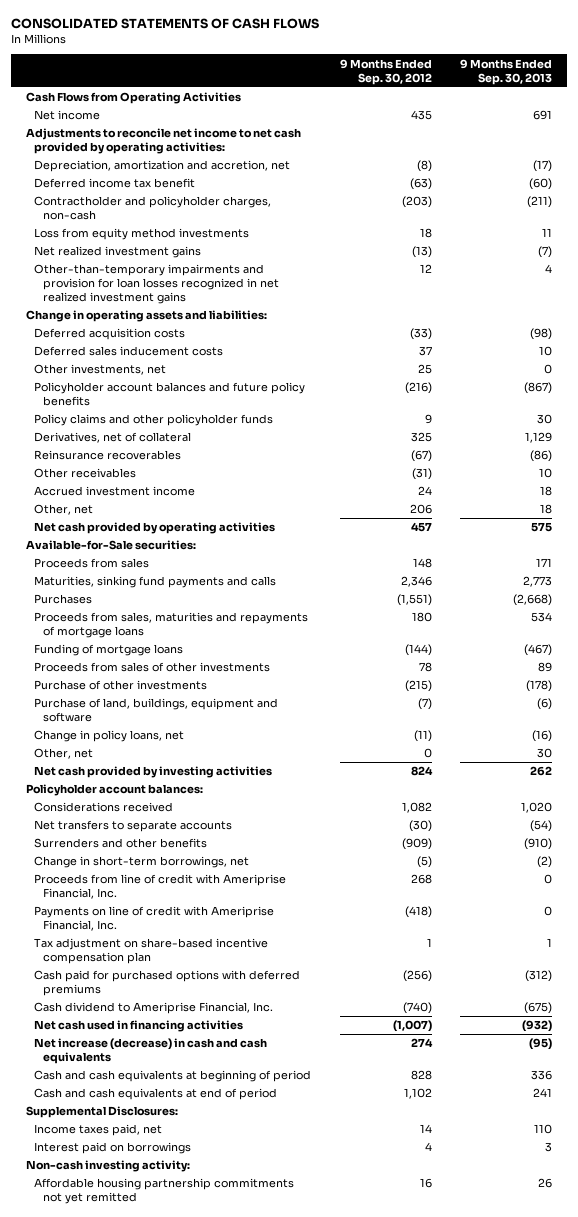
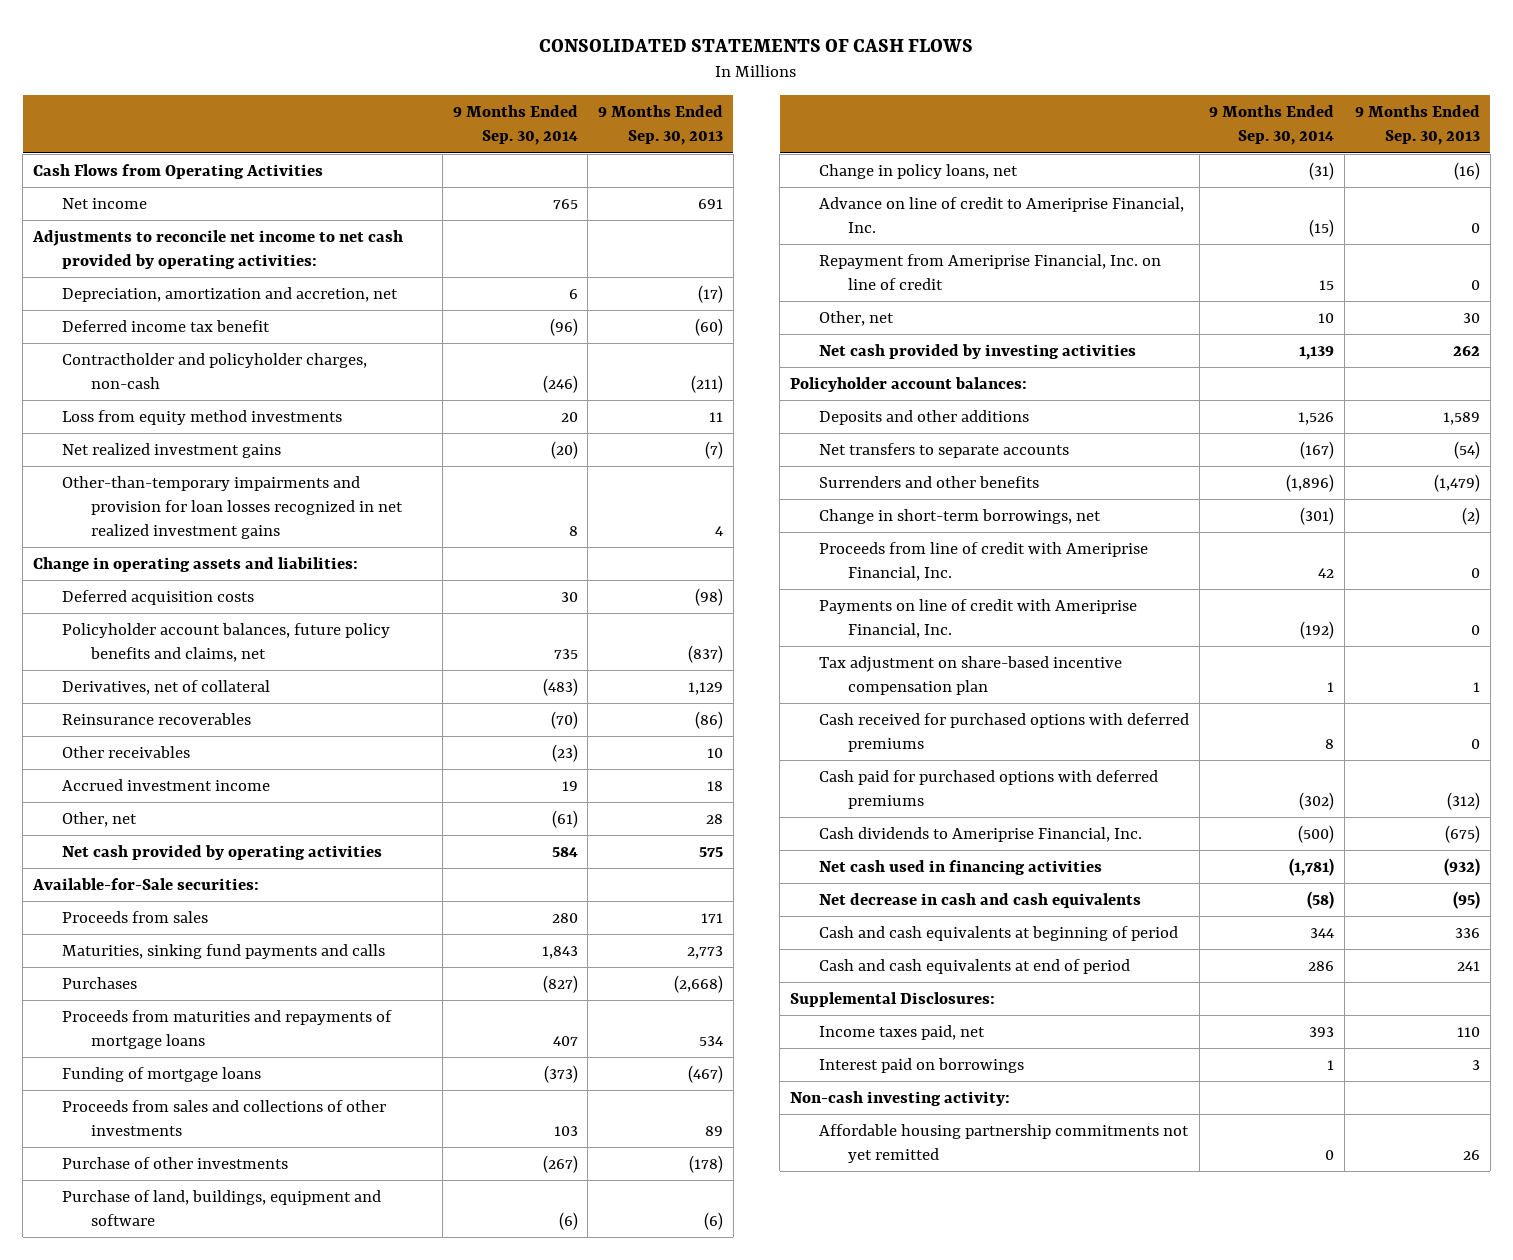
- | 9 Months Ended Sep. 30, 2012 | 9 Months Ended Sep. 30, 2013
+ | 9 Months Ended Sep. 30, 2014 | 9 Months Ended Sep. 30, 2013
- Deferred sales inducement costs | 37 | 10
- Other investments, net | 25 | 0
- Policyholder account balances and future policy benefits | (216) | (867)
- Policy claims and other policyholder funds | 9 | 30
+ Policyholder account balances, future policy benefits and claims, net | 735 | (837)
- Other, net | 206 | 18
+ Other, net | (61) | 28
- Proceeds from sales, maturities and repayments of mortgage loans | 180 | 534
+ Proceeds from maturities and repayments of mortgage loans | 407 | 534
- Proceeds from sales of other investments | 78 | 89
+ Proceeds from sales and collections of other investments | 103 | 89
+ Advance on line of credit to Ameriprise Financial, Inc. | (15) | 0
+ Repayment from Ameriprise Financial, Inc. on line of credit | 15 | 0
- Considerations received | 1,082 | 1,020
+ Deposits and other additions | 1,526 | 1,589
- Surrenders and other benefits | (909) | (910)
+ Surrenders and other benefits | (1,896) | (1,479)
+ Cash received for purchased options with deferred premiums | 8 | 0
- Cash dividend to Ameriprise Financial, Inc. | (740) | (675)
+ Cash dividends to Ameriprise Financial, Inc. | (500) | (675)
- Net increase (decrease) in cash and cash equivalents | 274 | (95)
+ Net decrease in cash and cash equivalents | (58) | (95)

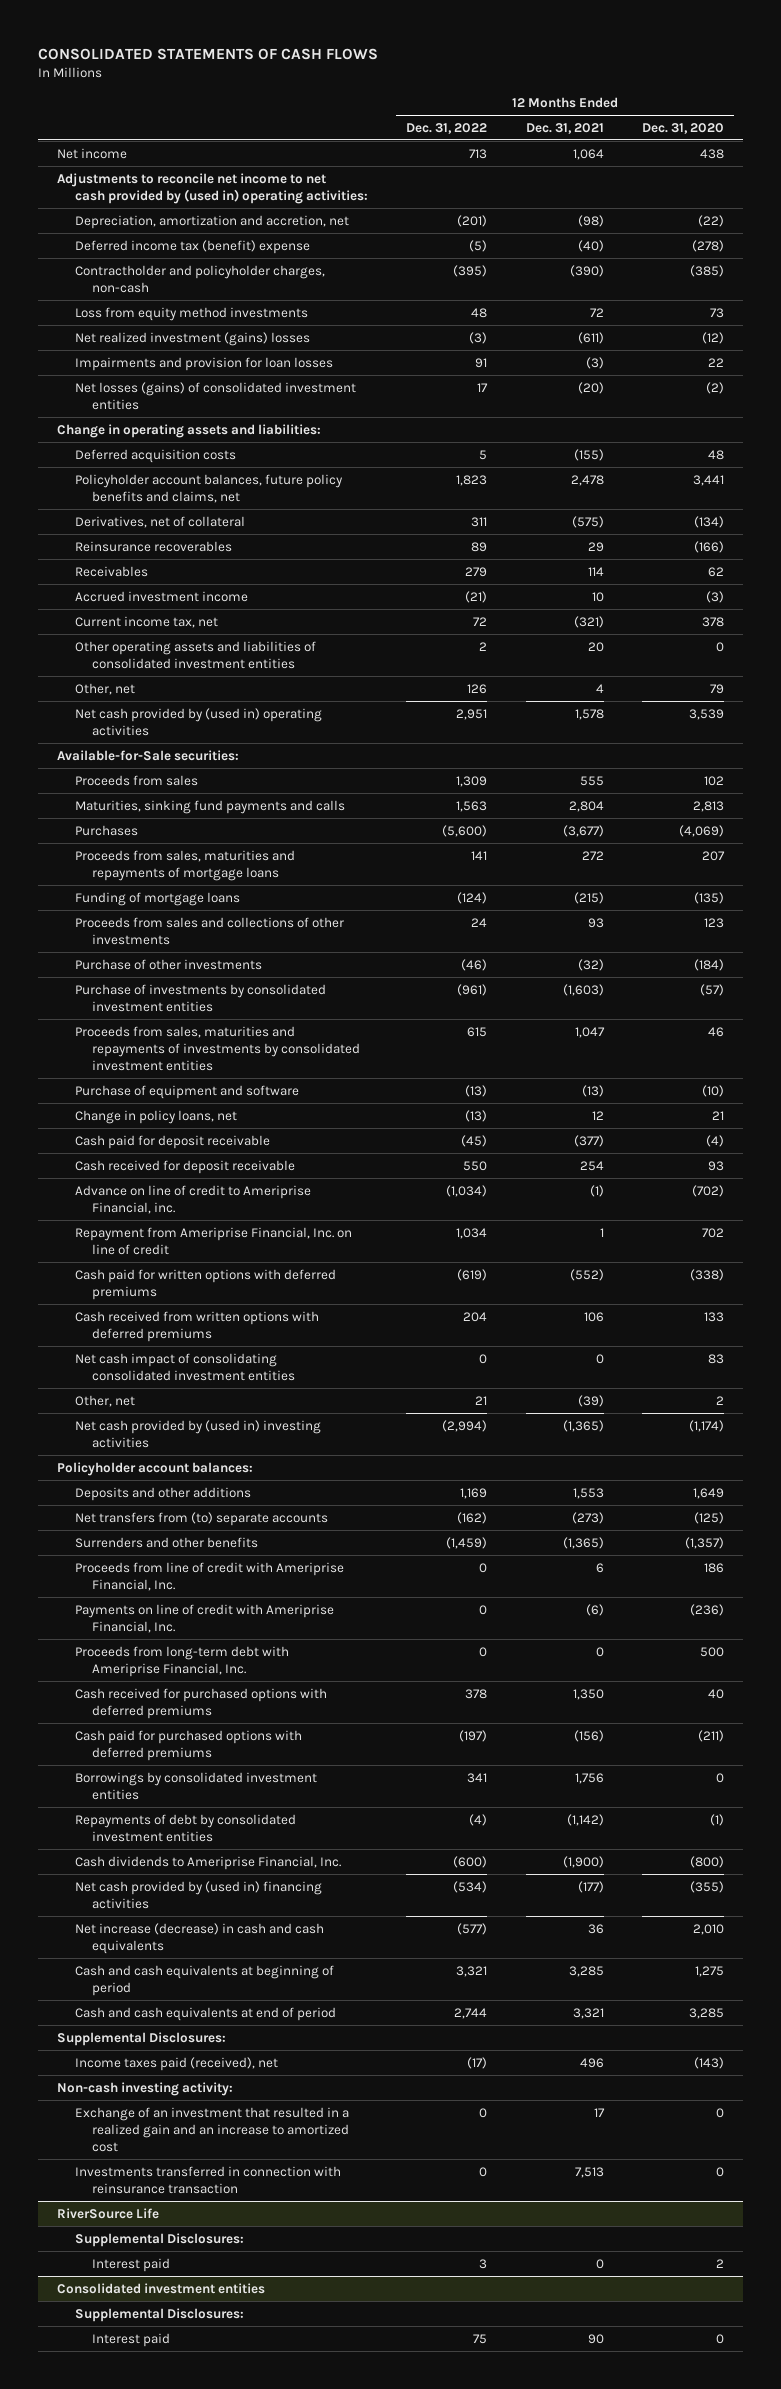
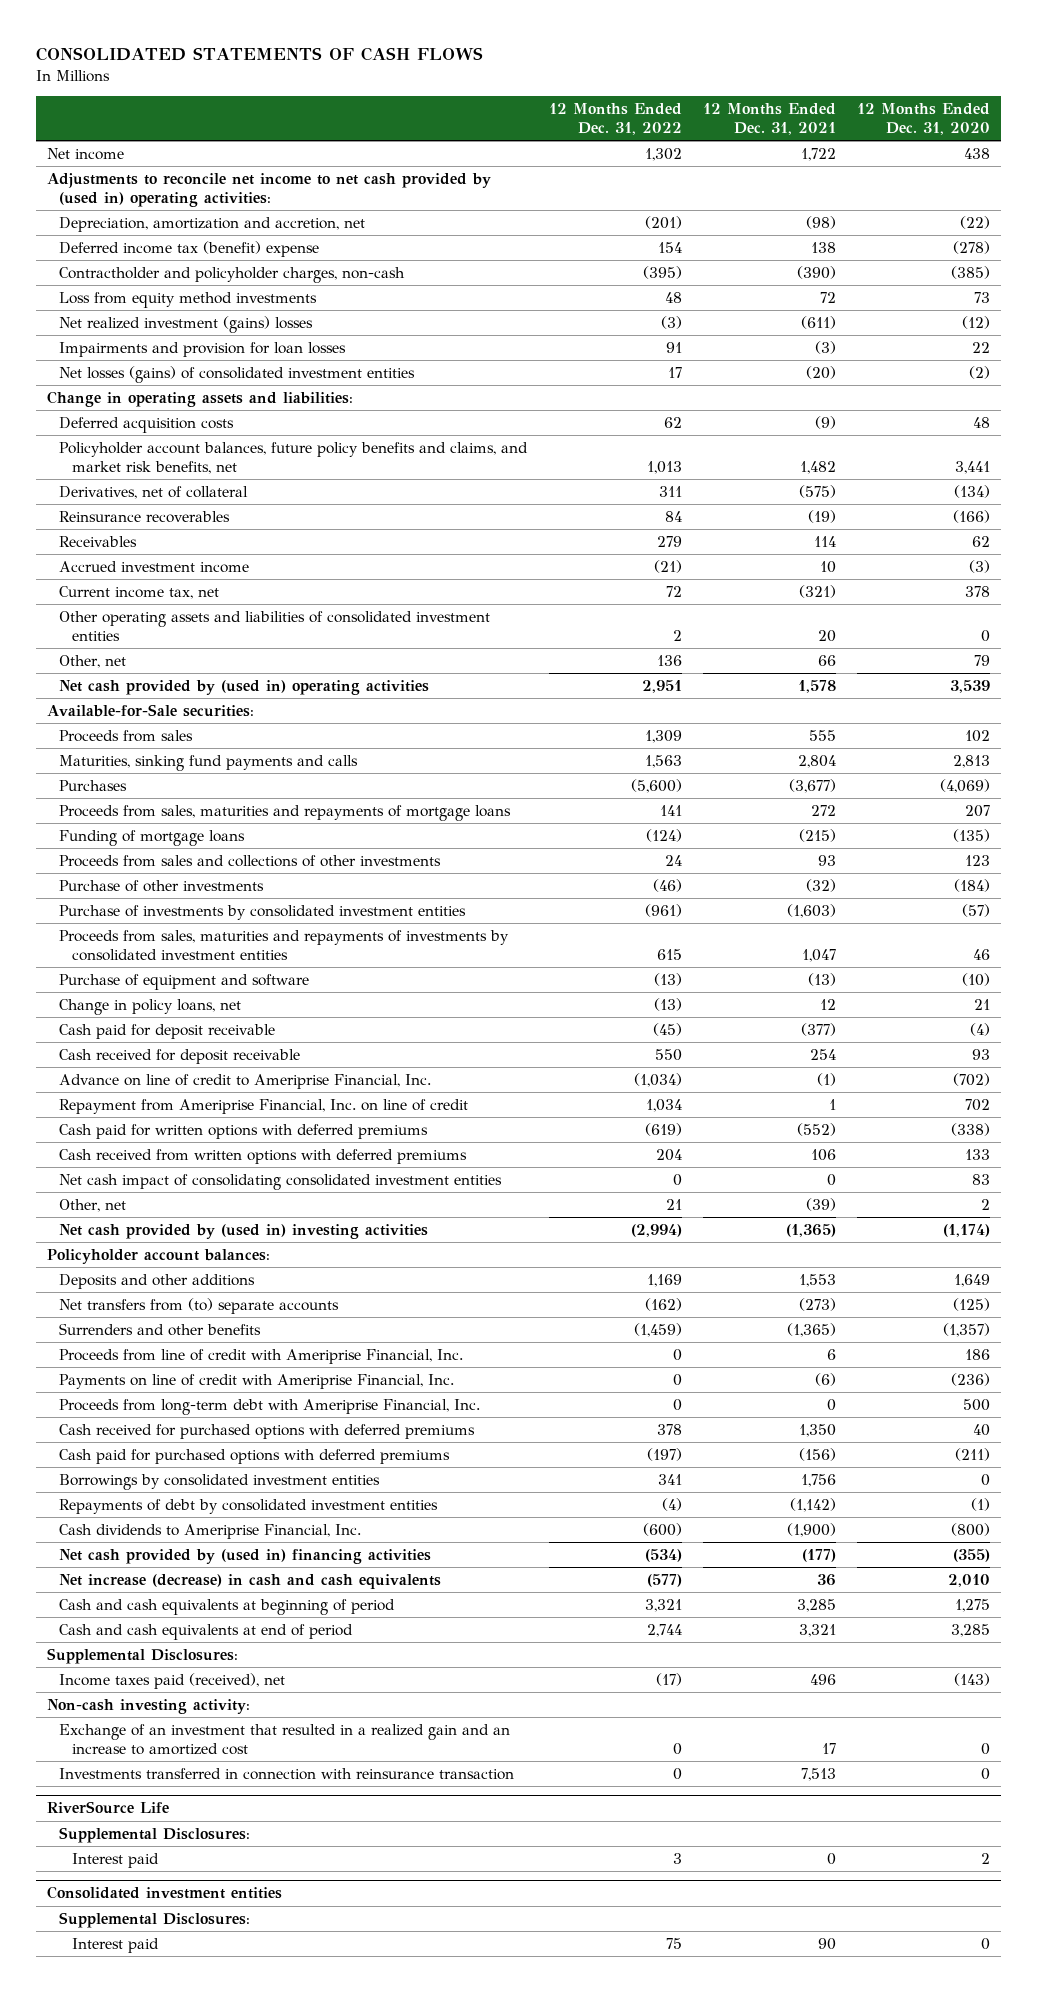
- Net income | 713 | 1,064 | 438
+ Net income | 1,302 | 1,722 | 438
- Deferred income tax (benefit) expense | (5) | (40) | (278)
+ Deferred income tax (benefit) expense | 154 | 138 | (278)
- Deferred acquisition costs | 5 | (155) | 48
- Policyholder account balances, future policy benefits and claims, net | 1,823 | 2,478 | 3,441
+ Deferred acquisition costs | 62 | (9) | 48
+ Policyholder account balances, future policy benefits and claims, and market risk benefits, net | 1,013 | 1,482 | 3,441
- Reinsurance recoverables | 89 | 29 | (166)
+ Reinsurance recoverables | 84 | (19) | (166)
- Other, net | 126 | 4 | 79
+ Other, net | 136 | 66 | 79
- Advance on line of credit to Ameriprise Financial, inc. | (1,034) | (1) | (702)
+ Advance on line of credit to Ameriprise Financial, Inc. | (1,034) | (1) | (702)

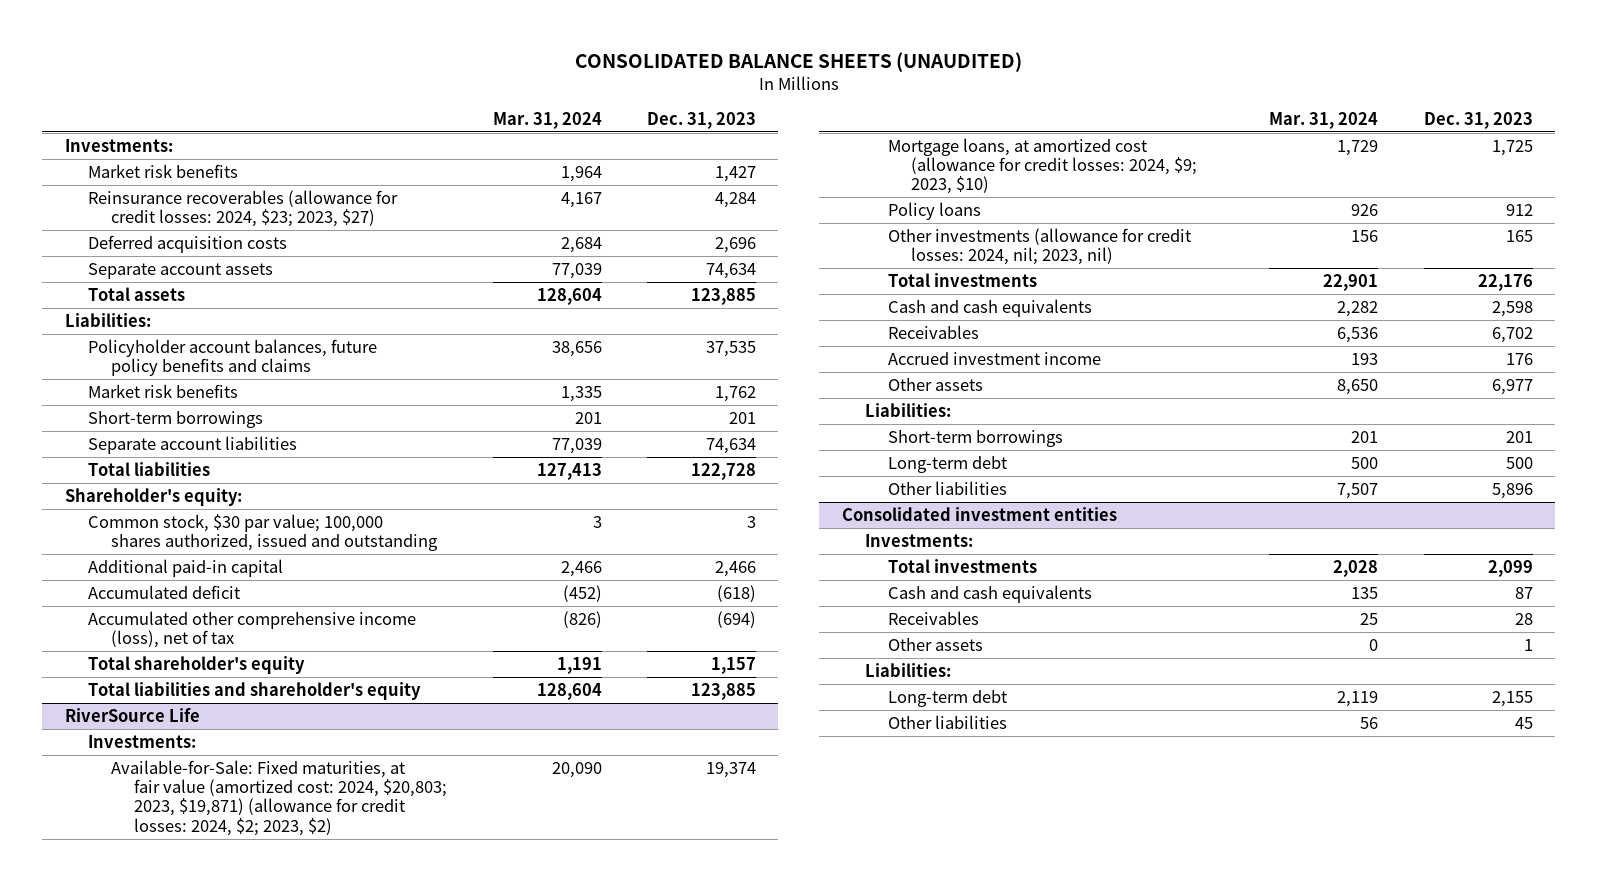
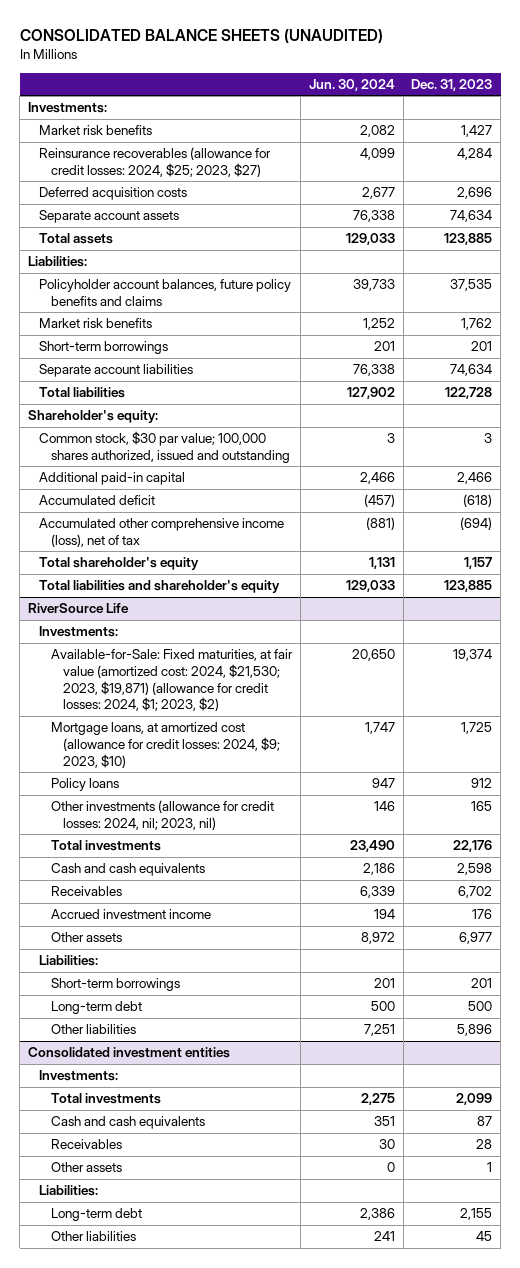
- | Mar. 31, 2024 | Dec. 31, 2023
+ | Jun. 30, 2024 | Dec. 31, 2023
- Reinsurance recoverables (allowance for credit losses: 2024, $23; 2023, $27) | 4,167 | 4,284
+ Reinsurance recoverables (allowance for credit losses: 2024, $25; 2023, $27) | 4,099 | 4,284
@ RiverSource Life
- Available-for-Sale: Fixed maturities, at fair value (amortized cost: 2024, $20,803; 2023, $19,871) (allowance for credit losses: 2024, $2; 2023, $2) | 20,090 | 19,374
+ Available-for-Sale: Fixed maturities, at fair value (amortized cost: 2024, $21,530; 2023, $19,871) (allowance for credit losses: 2024, $1; 2023, $2) | 20,650 | 19,374

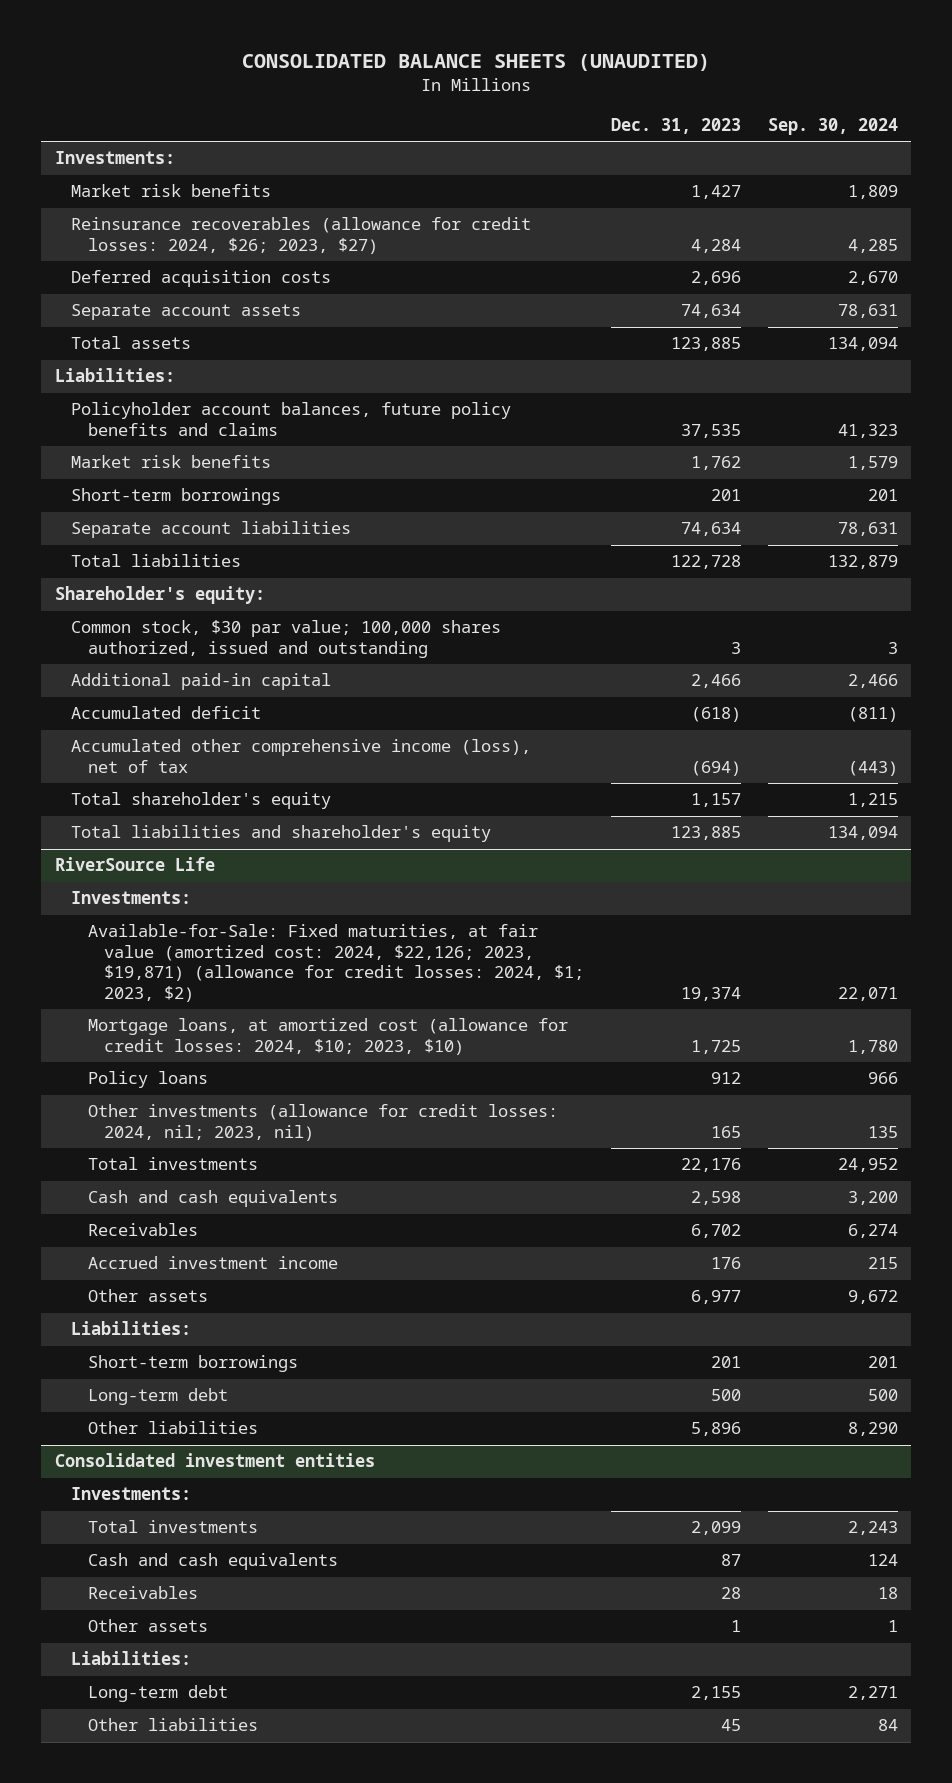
- | Jun. 30, 2024 | Dec. 31, 2023
+ | Dec. 31, 2023 | Sep. 30, 2024
- Reinsurance recoverables (allowance for credit losses: 2024, $25; 2023, $27) | 4,099 | 4,284
+ Reinsurance recoverables (allowance for credit losses: 2024, $26; 2023, $27) | 4,284 | 4,285
@ RiverSource Life
- Available-for-Sale: Fixed maturities, at fair value (amortized cost: 2024, $21,530; 2023, $19,871) (allowance for credit losses: 2024, $1; 2023, $2) | 20,650 | 19,374
- Mortgage loans, at amortized cost (allowance for credit losses: 2024, $9; 2023, $10) | 1,747 | 1,725
+ Available-for-Sale: Fixed maturities, at fair value (amortized cost: 2024, $22,126; 2023, $19,871) (allowance for credit losses: 2024, $1; 2023, $2) | 19,374 | 22,071
+ Mortgage loans, at amortized cost (allowance for credit losses: 2024, $10; 2023, $10) | 1,725 | 1,780

